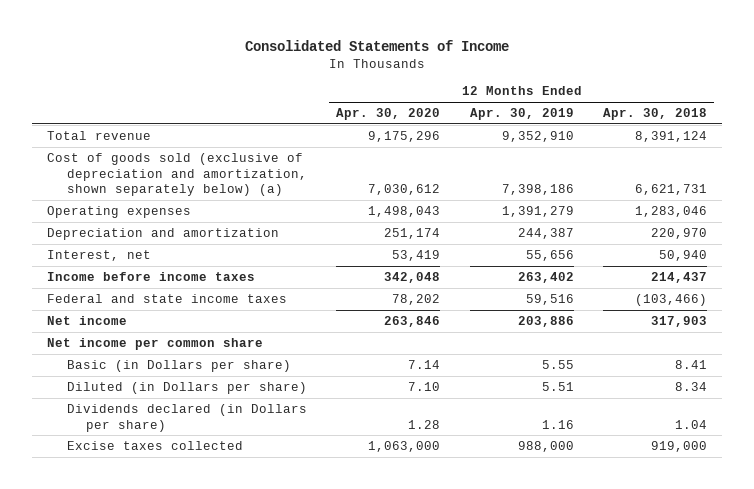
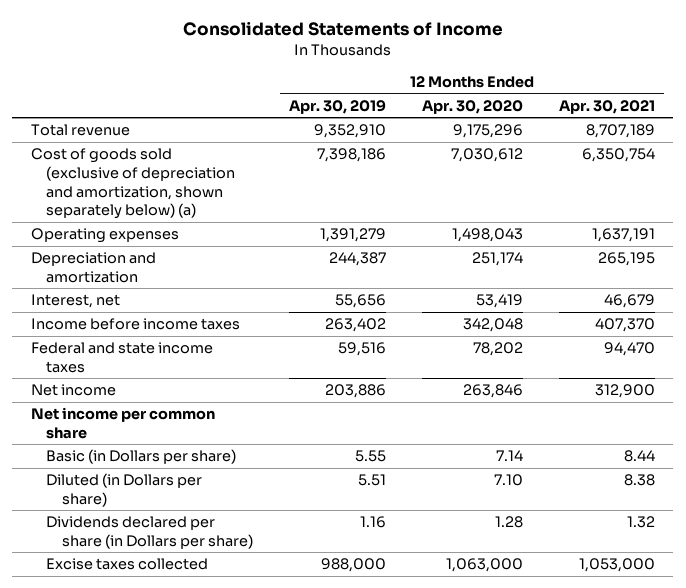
- | 12 Months Ended Apr. 30, 2020 | 12 Months Ended Apr. 30, 2019 | 12 Months Ended Apr. 30, 2018
+ | 12 Months Ended Apr. 30, 2019 | 12 Months Ended Apr. 30, 2020 | 12 Months Ended Apr. 30, 2021
- Dividends declared (in Dollars per share) | 1.28 | 1.16 | 1.04
+ Dividends declared per share (in Dollars per share) | 1.16 | 1.28 | 1.32

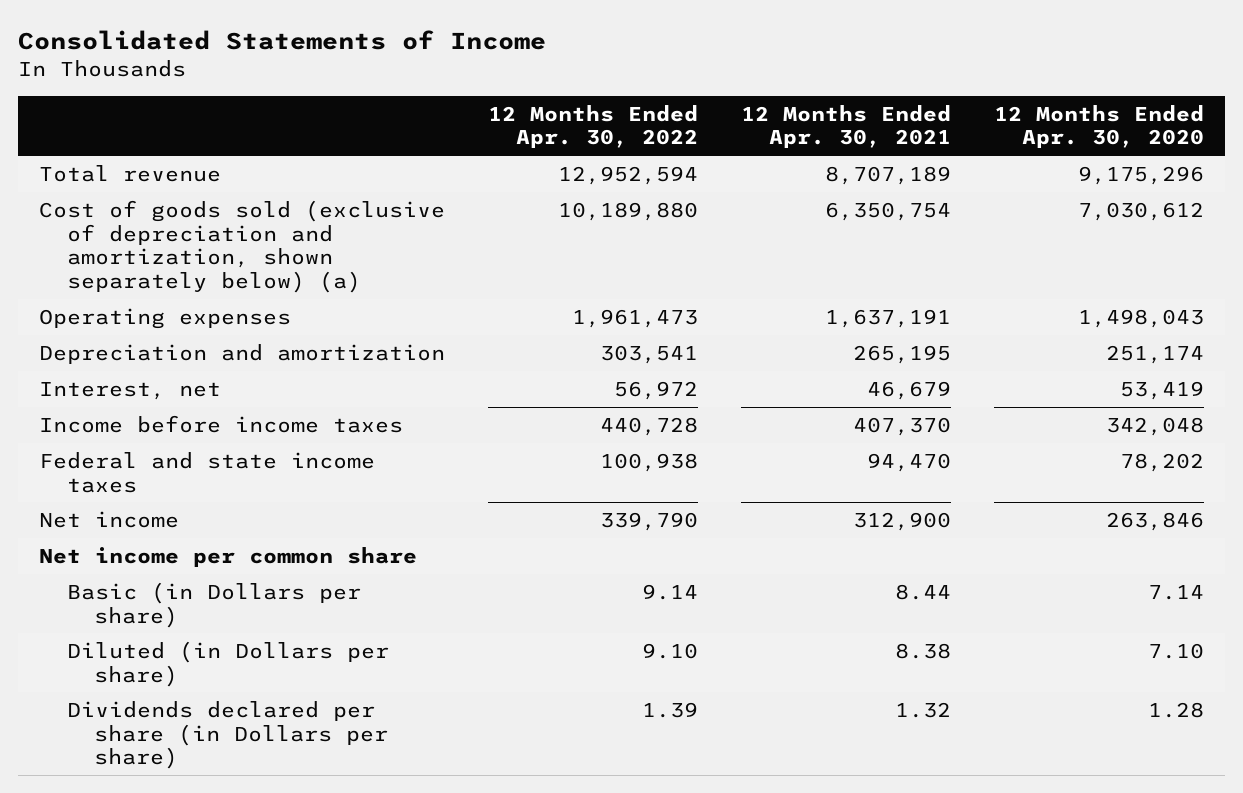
- | 12 Months Ended Apr. 30, 2019 | 12 Months Ended Apr. 30, 2020 | 12 Months Ended Apr. 30, 2021
+ | 12 Months Ended Apr. 30, 2022 | 12 Months Ended Apr. 30, 2021 | 12 Months Ended Apr. 30, 2020
- Excise taxes collected | 988,000 | 1,063,000 | 1,053,000

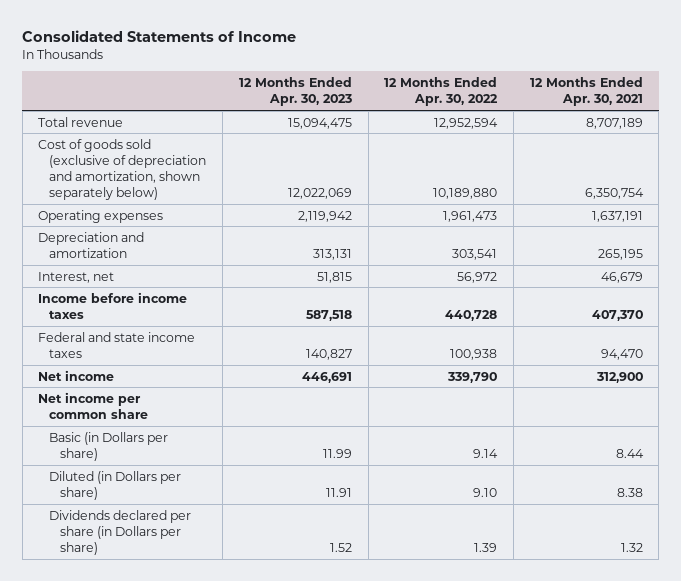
- | 12 Months Ended Apr. 30, 2022 | 12 Months Ended Apr. 30, 2021 | 12 Months Ended Apr. 30, 2020
+ | 12 Months Ended Apr. 30, 2023 | 12 Months Ended Apr. 30, 2022 | 12 Months Ended Apr. 30, 2021
- Cost of goods sold (exclusive of depreciation and amortization, shown separately below) (a) | 10,189,880 | 6,350,754 | 7,030,612
+ Cost of goods sold (exclusive of depreciation and amortization, shown separately below) | 12,022,069 | 10,189,880 | 6,350,754

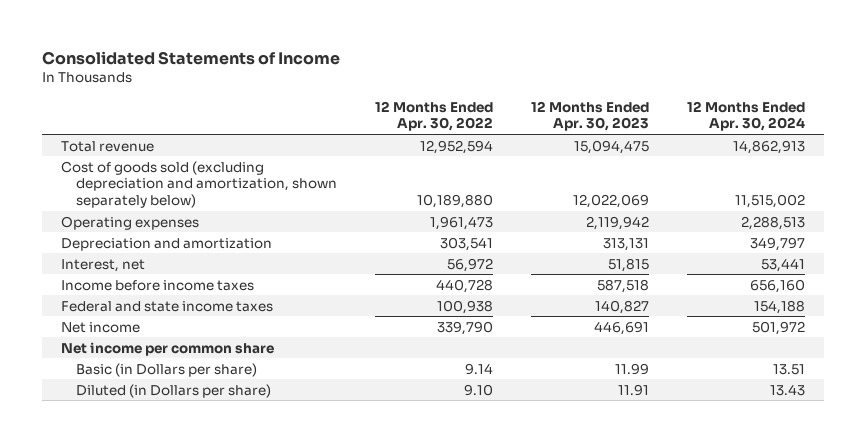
- | 12 Months Ended Apr. 30, 2023 | 12 Months Ended Apr. 30, 2022 | 12 Months Ended Apr. 30, 2021
+ | 12 Months Ended Apr. 30, 2022 | 12 Months Ended Apr. 30, 2023 | 12 Months Ended Apr. 30, 2024
- Cost of goods sold (exclusive of depreciation and amortization, shown separately below) | 12,022,069 | 10,189,880 | 6,350,754
+ Cost of goods sold (excluding depreciation and amortization, shown separately below) | 10,189,880 | 12,022,069 | 11,515,002
- Dividends declared per share (in Dollars per share) | 1.52 | 1.39 | 1.32

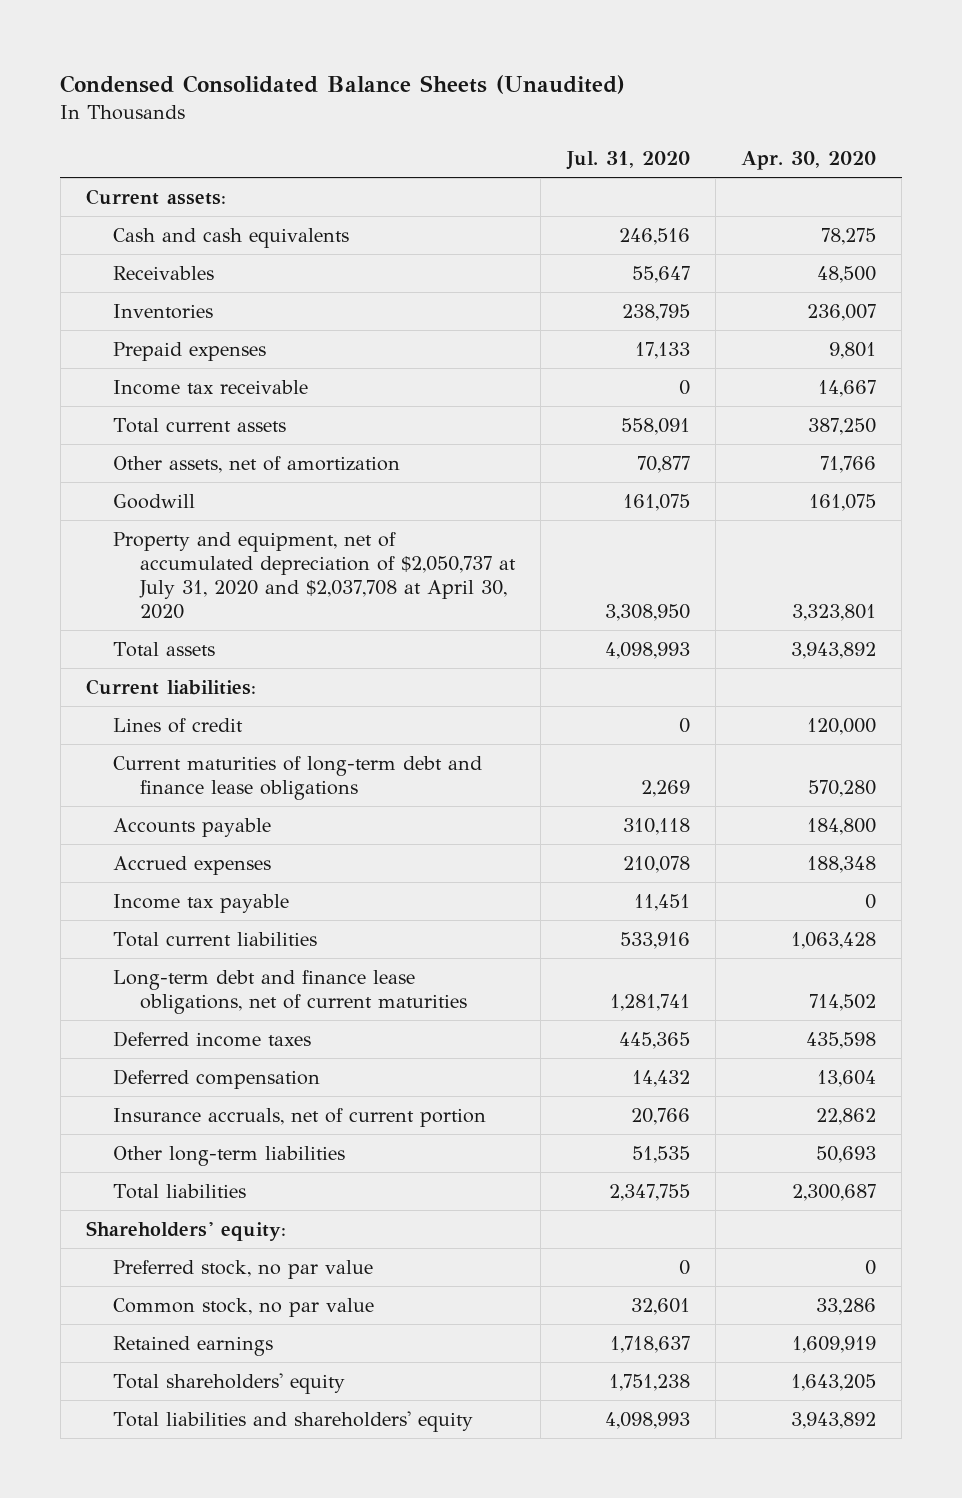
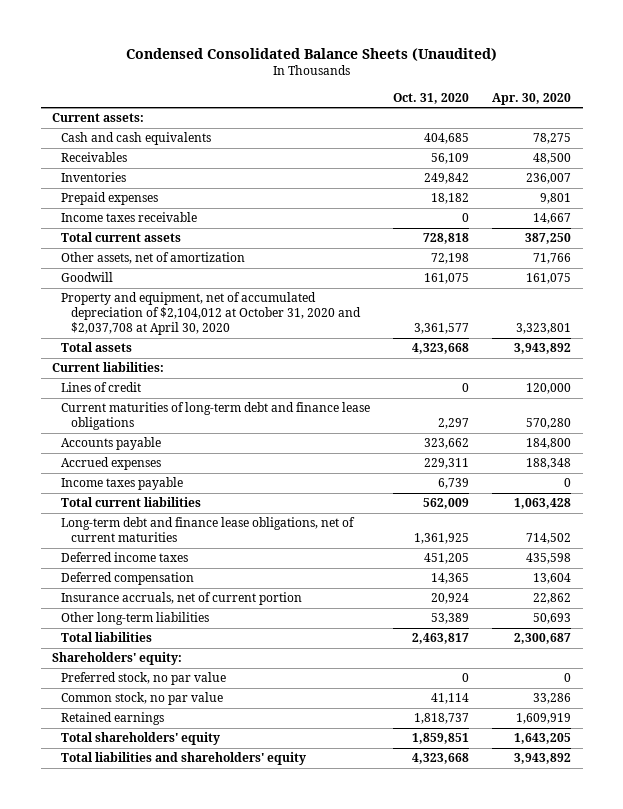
- | Jul. 31, 2020 | Apr. 30, 2020
+ | Oct. 31, 2020 | Apr. 30, 2020
- Income tax receivable | 0 | 14,667
+ Income taxes receivable | 0 | 14,667
- Property and equipment, net of accumulated depreciation of $2,050,737 at July 31, 2020 and $2,037,708 at April 30, 2020 | 3,308,950 | 3,323,801
+ Property and equipment, net of accumulated depreciation of $2,104,012 at October 31, 2020 and $2,037,708 at April 30, 2020 | 3,361,577 | 3,323,801
- Income tax payable | 11,451 | 0
+ Income taxes payable | 6,739 | 0

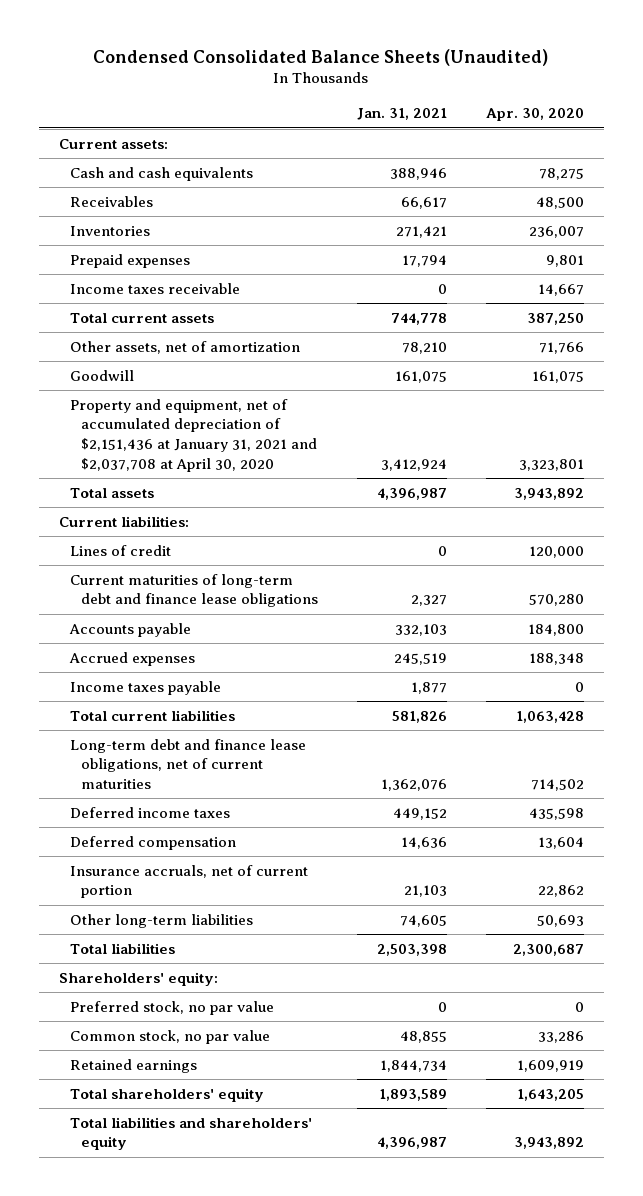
- | Oct. 31, 2020 | Apr. 30, 2020
+ | Jan. 31, 2021 | Apr. 30, 2020
- Property and equipment, net of accumulated depreciation of $2,104,012 at October 31, 2020 and $2,037,708 at April 30, 2020 | 3,361,577 | 3,323,801
+ Property and equipment, net of accumulated depreciation of $2,151,436 at January 31, 2021 and $2,037,708 at April 30, 2020 | 3,412,924 | 3,323,801

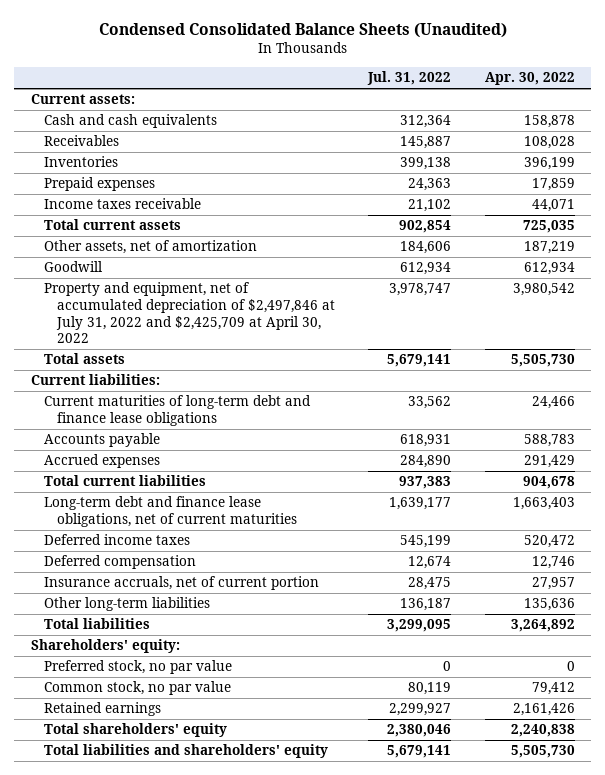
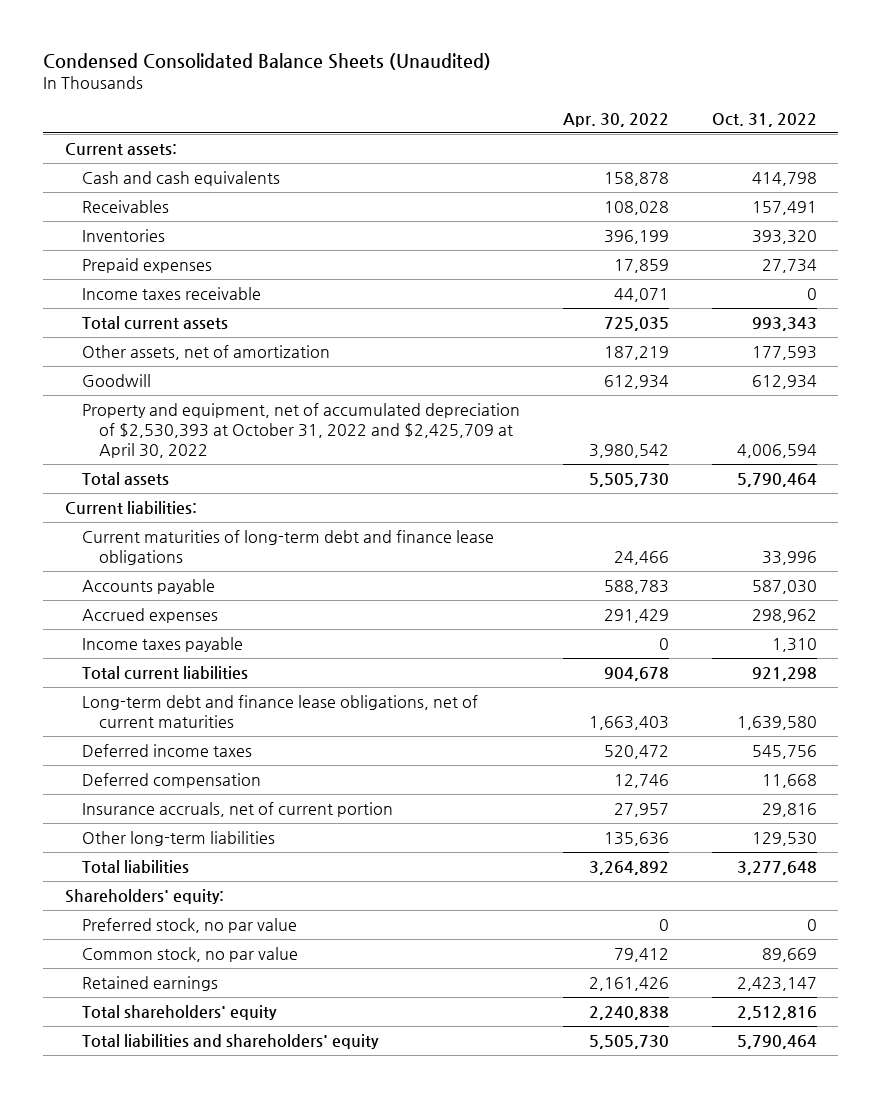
- | Jul. 31, 2022 | Apr. 30, 2022
+ | Apr. 30, 2022 | Oct. 31, 2022
- Property and equipment, net of accumulated depreciation of $2,497,846 at July 31, 2022 and $2,425,709 at April 30, 2022 | 3,978,747 | 3,980,542
+ Property and equipment, net of accumulated depreciation of $2,530,393 at October 31, 2022 and $2,425,709 at April 30, 2022 | 3,980,542 | 4,006,594
+ Income taxes payable | 0 | 1,310

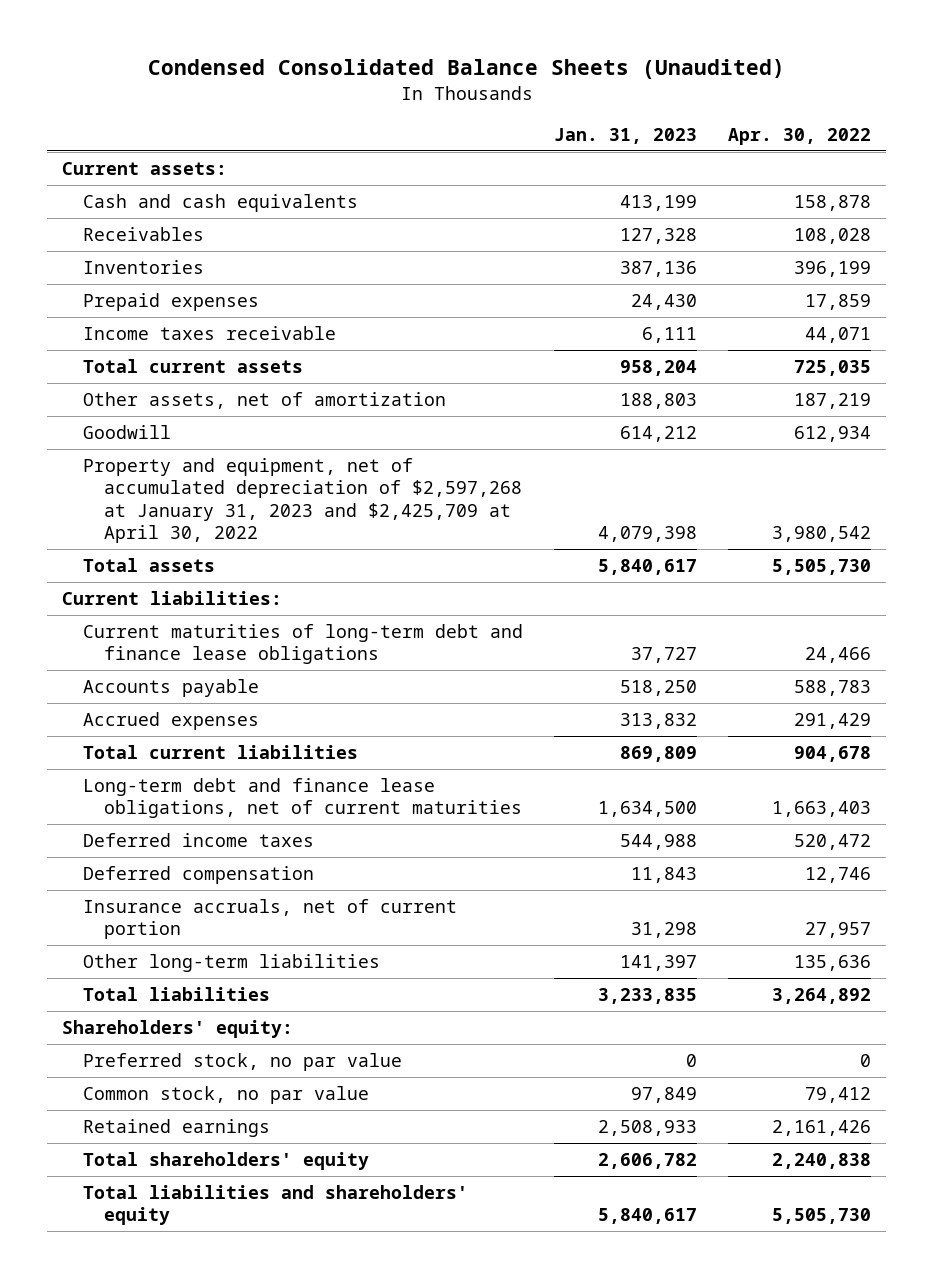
- | Apr. 30, 2022 | Oct. 31, 2022
+ | Jan. 31, 2023 | Apr. 30, 2022
- Property and equipment, net of accumulated depreciation of $2,530,393 at October 31, 2022 and $2,425,709 at April 30, 2022 | 3,980,542 | 4,006,594
+ Property and equipment, net of accumulated depreciation of $2,597,268 at January 31, 2023 and $2,425,709 at April 30, 2022 | 4,079,398 | 3,980,542
- Income taxes payable | 0 | 1,310

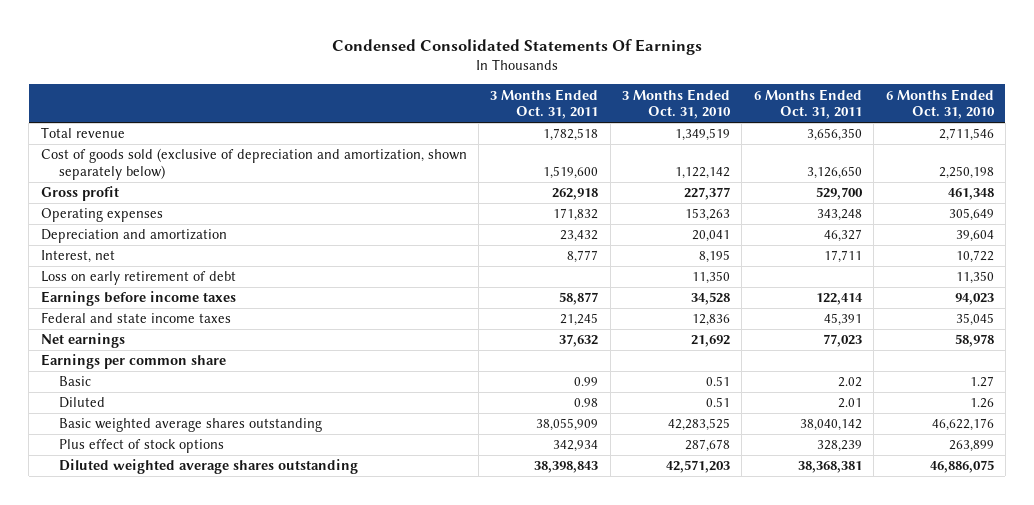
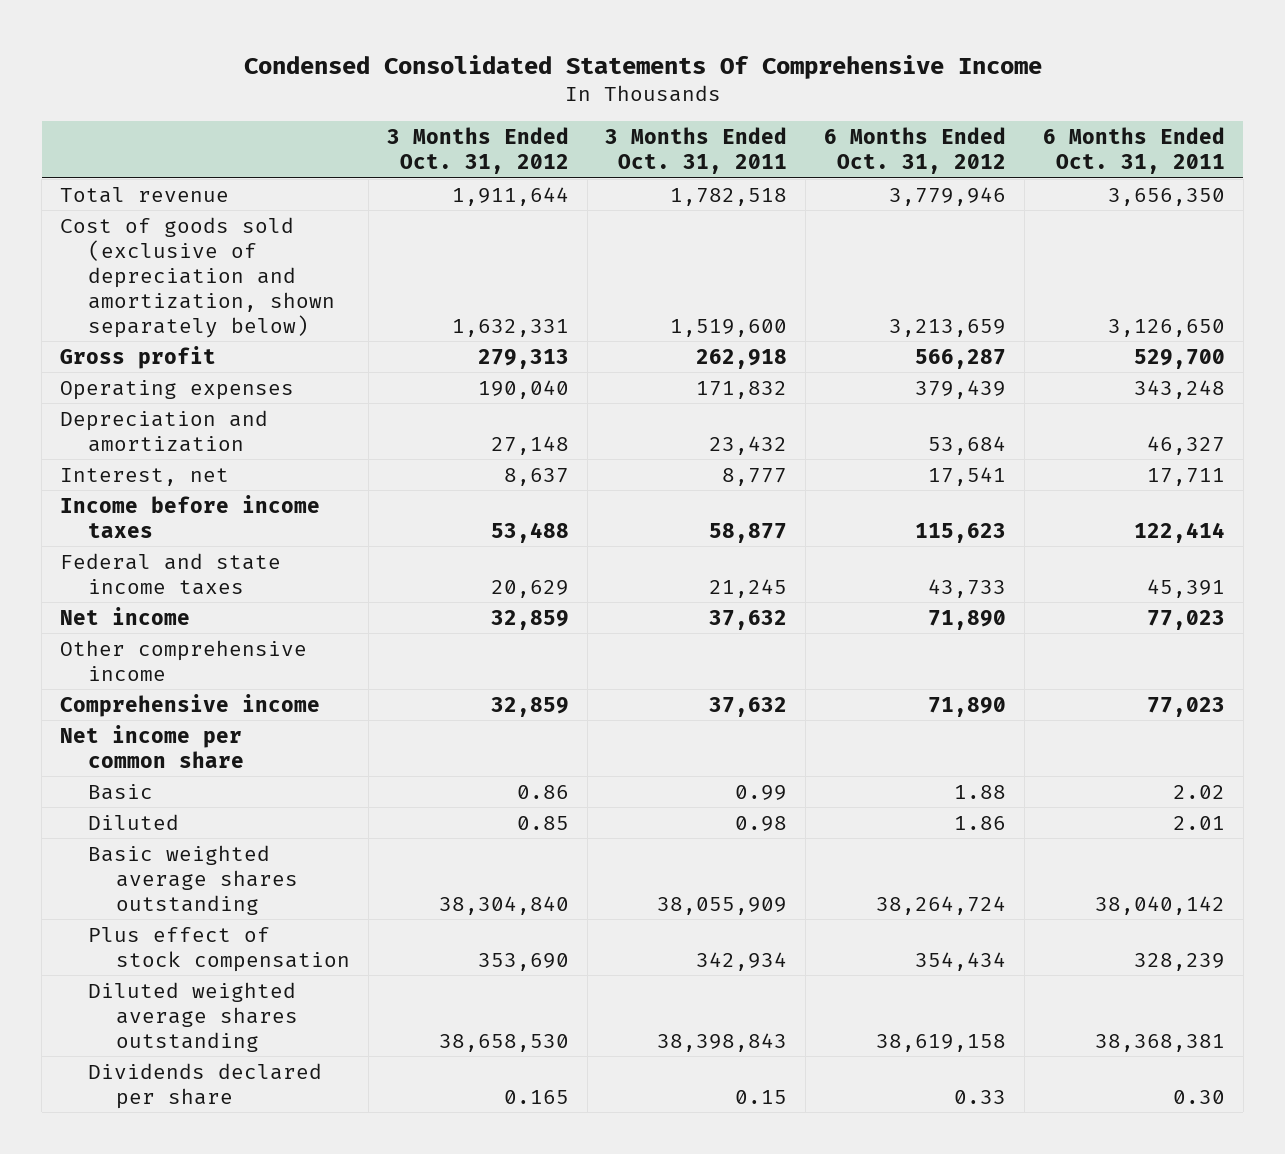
- Condensed Consolidated Statements Of Earnings
+ Condensed Consolidated Statements Of Comprehensive Income
- | 3 Months Ended Oct. 31, 2011 | 3 Months Ended Oct. 31, 2010 | 6 Months Ended Oct. 31, 2011 | 6 Months Ended Oct. 31, 2010
+ | 3 Months Ended Oct. 31, 2012 | 3 Months Ended Oct. 31, 2011 | 6 Months Ended Oct. 31, 2012 | 6 Months Ended Oct. 31, 2011
- Loss on early retirement of debt | | 11,350 | | 11,350
- Earnings before income taxes | 58,877 | 34,528 | 122,414 | 94,023
+ Income before income taxes | 53,488 | 58,877 | 115,623 | 122,414
- Net earnings | 37,632 | 21,692 | 77,023 | 58,978
- Earnings per common share
+ Net income | 32,859 | 37,632 | 71,890 | 77,023
+ Other comprehensive income
+ Comprehensive income | 32,859 | 37,632 | 71,890 | 77,023
+ Net income per common share
- Plus effect of stock options | 342,934 | 287,678 | 328,239 | 263,899
+ Plus effect of stock compensation | 353,690 | 342,934 | 354,434 | 328,239
+ Dividends declared per share | 0.165 | 0.15 | 0.33 | 0.30

